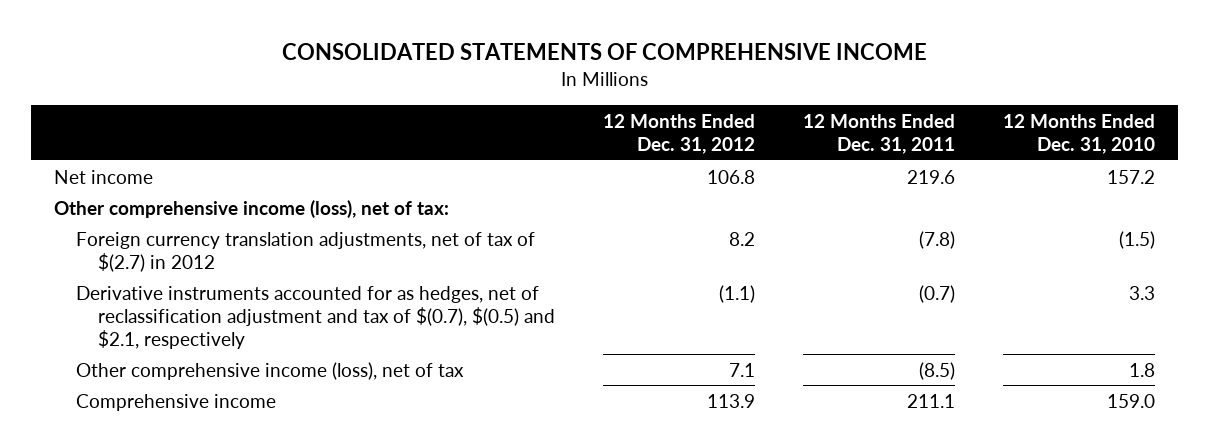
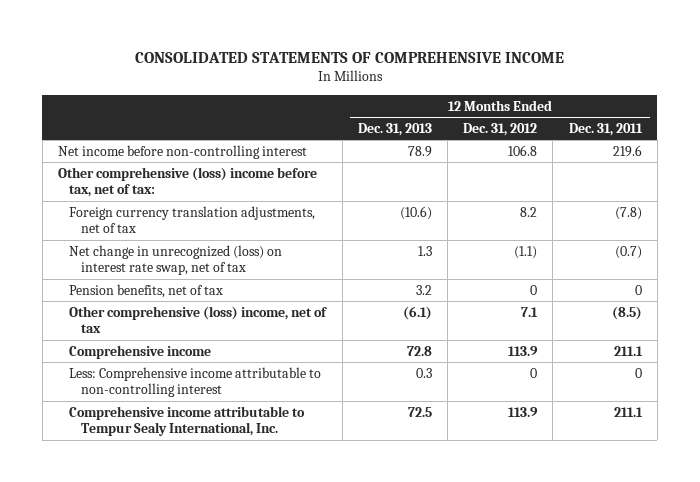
- | 12 Months Ended Dec. 31, 2012 | 12 Months Ended Dec. 31, 2011 | 12 Months Ended Dec. 31, 2010
+ | 12 Months Ended Dec. 31, 2013 | 12 Months Ended Dec. 31, 2012 | 12 Months Ended Dec. 31, 2011
- Net income | 106.8 | 219.6 | 157.2
- Other comprehensive income (loss), net of tax:
- Foreign currency translation adjustments, net of tax of $(2.7) in 2012 | 8.2 | (7.8) | (1.5)
- Derivative instruments accounted for as hedges, net of reclassification adjustment and tax of $(0.7), $(0.5) and $2.1, respectively | (1.1) | (0.7) | 3.3
- Other comprehensive income (loss), net of tax | 7.1 | (8.5) | 1.8
+ Net income before non-controlling interest | 78.9 | 106.8 | 219.6
+ Other comprehensive (loss) income before tax, net of tax:
+ Foreign currency translation adjustments, net of tax | (10.6) | 8.2 | (7.8)
+ Net change in unrecognized (loss) on interest rate swap, net of tax | 1.3 | (1.1) | (0.7)
+ Pension benefits, net of tax | 3.2 | 0 | 0
+ Other comprehensive (loss) income, net of tax | (6.1) | 7.1 | (8.5)
+ Less: Comprehensive income attributable to non-controlling interest | 0.3 | 0 | 0
+ Comprehensive income attributable to Tempur Sealy International, Inc. | 72.5 | 113.9 | 211.1

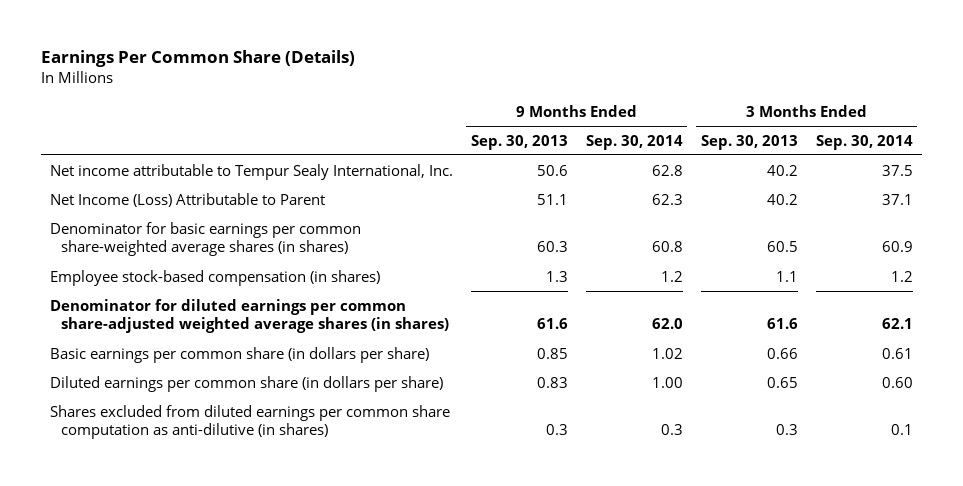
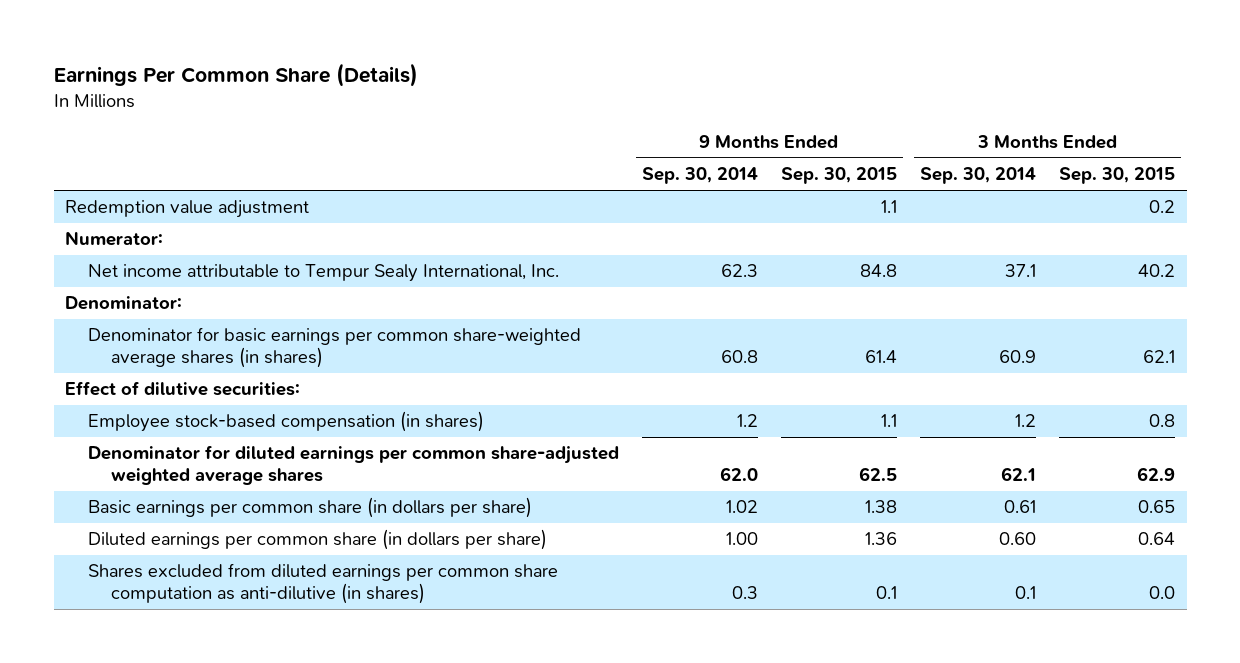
- | 9 Months Ended Sep. 30, 2013 | 9 Months Ended Sep. 30, 2014 | 3 Months Ended Sep. 30, 2013 | 3 Months Ended Sep. 30, 2014
+ | 9 Months Ended Sep. 30, 2014 | 9 Months Ended Sep. 30, 2015 | 3 Months Ended Sep. 30, 2014 | 3 Months Ended Sep. 30, 2015
- Net income attributable to Tempur Sealy International, Inc. | 50.6 | 62.8 | 40.2 | 37.5
- Net Income (Loss) Attributable to Parent | 51.1 | 62.3 | 40.2 | 37.1
+ Redemption value adjustment | | 1.1 | | 0.2
+ Numerator:
+ Net income attributable to Tempur Sealy International, Inc. | 62.3 | 84.8 | 37.1 | 40.2
+ Denominator:
+ Effect of dilutive securities:
- Denominator for diluted earnings per common share-adjusted weighted average shares (in shares) | 61.6 | 62.0 | 61.6 | 62.1
+ Denominator for diluted earnings per common share-adjusted weighted average shares | 62.0 | 62.5 | 62.1 | 62.9

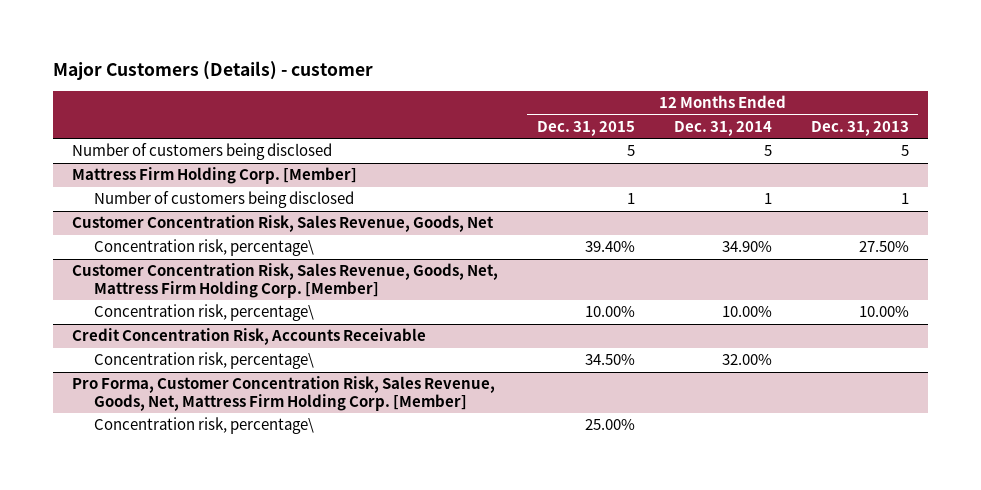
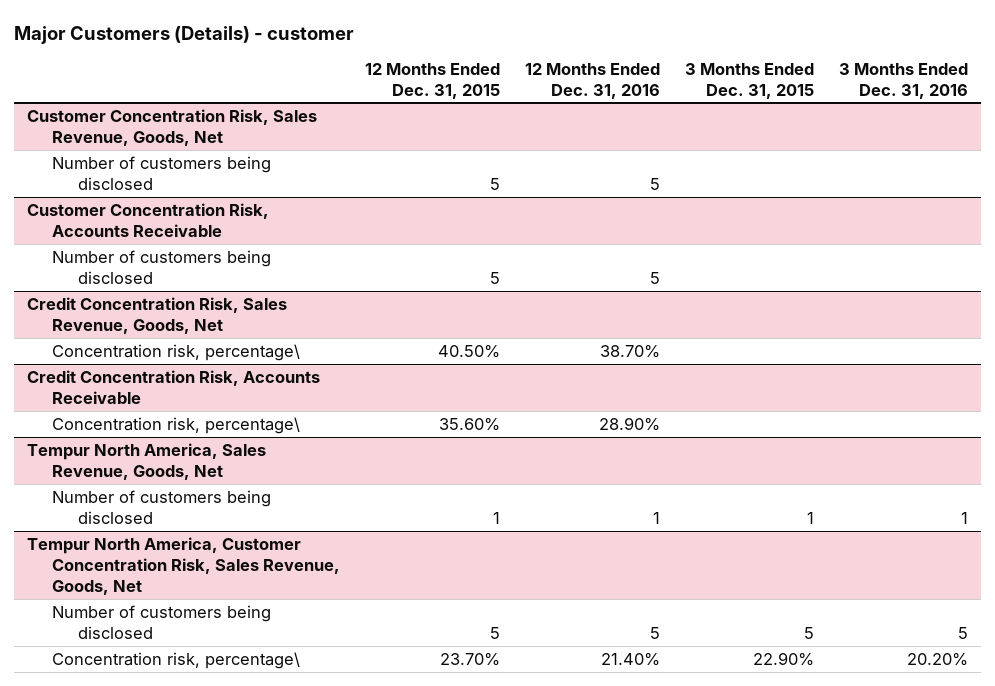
- | 12 Months Ended Dec. 31, 2015 | 12 Months Ended Dec. 31, 2014 | 12 Months Ended Dec. 31, 2013
+ | 12 Months Ended Dec. 31, 2015 | 12 Months Ended Dec. 31, 2016 | 3 Months Ended Dec. 31, 2015 | 3 Months Ended Dec. 31, 2016
- Number of customers being disclosed | 5 | 5 | 5
- Mattress Firm Holding Corp. [Member]
- Number of customers being disclosed | 1 | 1 | 1
@ Customer Concentration Risk, Sales Revenue, Goods, Net
- Concentration risk, percentage\ | 39.40% | 34.90% | 27.50%
- Customer Concentration Risk, Sales Revenue, Goods, Net, Mattress Firm Holding Corp. [Member]
- Concentration risk, percentage\ | 10.00% | 10.00% | 10.00%
@ Customer Concentration Risk, Sales Revenue, Goods, Net
+ Number of customers being disclosed | 5 | 5 | |
+ Customer Concentration Risk, Accounts Receivable
+ Number of customers being disclosed | 5 | 5 | |
+ Credit Concentration Risk, Sales Revenue, Goods, Net
+ Concentration risk, percentage\ | 40.50% | 38.70% | |
@ Credit Concentration Risk, Accounts Receivable
- Concentration risk, percentage\ | 34.50% | 32.00% |
- Pro Forma, Customer Concentration Risk, Sales Revenue, Goods, Net, Mattress Firm Holding Corp. [Member]
- Concentration risk, percentage\ | 25.00% | |
@ Credit Concentration Risk, Accounts Receivable
+ Concentration risk, percentage\ | 35.60% | 28.90% | |
+ Tempur North America, Sales Revenue, Goods, Net
+ Number of customers being disclosed | 1 | 1 | 1 | 1
+ Tempur North America, Customer Concentration Risk, Sales Revenue, Goods, Net
+ Number of customers being disclosed | 5 | 5 | 5 | 5
+ Concentration risk, percentage\ | 23.70% | 21.40% | 22.90% | 20.20%

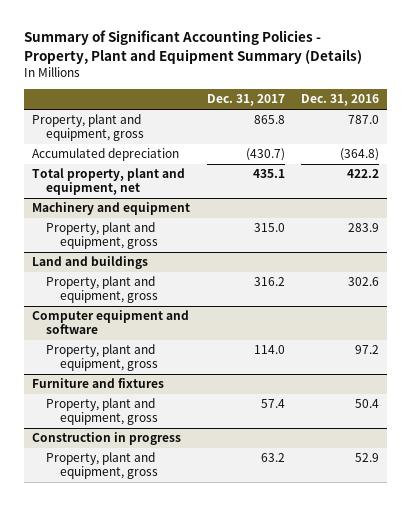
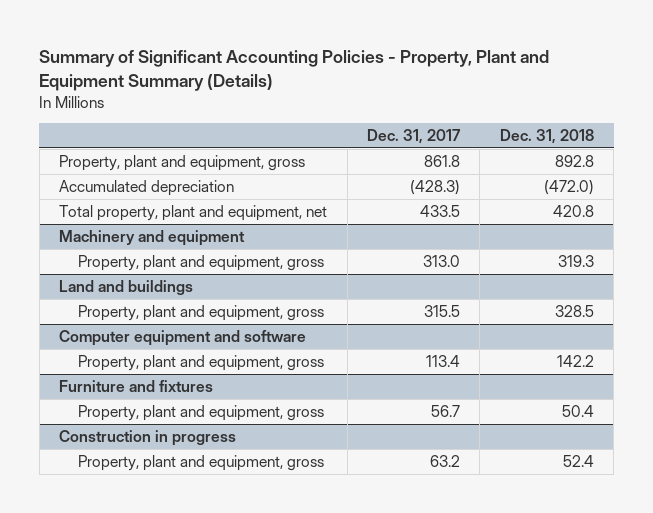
- | Dec. 31, 2017 | Dec. 31, 2016
+ | Dec. 31, 2017 | Dec. 31, 2018
- Property, plant and equipment, gross | 865.8 | 787.0
- Accumulated depreciation | (430.7) | (364.8)
- Total property, plant and equipment, net | 435.1 | 422.2
+ Property, plant and equipment, gross | 861.8 | 892.8
+ Accumulated depreciation | (428.3) | (472.0)
+ Total property, plant and equipment, net | 433.5 | 420.8
@ Machinery and equipment
- Property, plant and equipment, gross | 315.0 | 283.9
+ Property, plant and equipment, gross | 313.0 | 319.3
@ Land and buildings
- Property, plant and equipment, gross | 316.2 | 302.6
+ Property, plant and equipment, gross | 315.5 | 328.5
@ Computer equipment and software
- Property, plant and equipment, gross | 114.0 | 97.2
+ Property, plant and equipment, gross | 113.4 | 142.2
@ Furniture and fixtures
- Property, plant and equipment, gross | 57.4 | 50.4
+ Property, plant and equipment, gross | 56.7 | 50.4

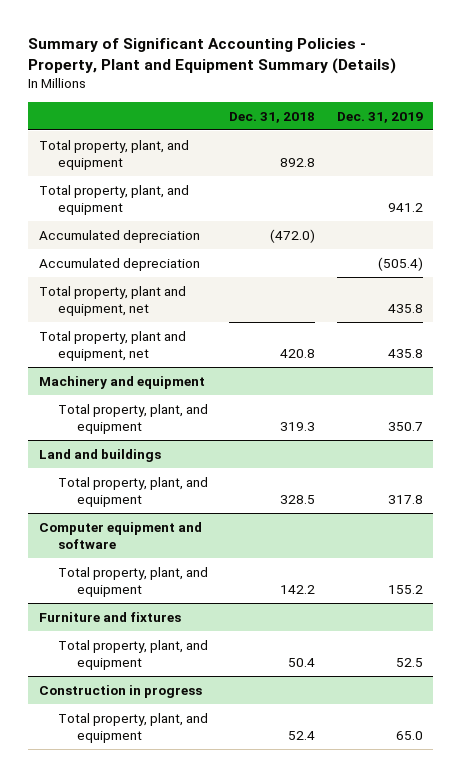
- | Dec. 31, 2017 | Dec. 31, 2018
+ | Dec. 31, 2018 | Dec. 31, 2019
- Property, plant and equipment, gross | 861.8 | 892.8
+ Total property, plant, and equipment | 892.8 |
+ Total property, plant, and equipment | | 941.2
+ Accumulated depreciation | | (505.4)
+ Total property, plant and equipment, net | | 435.8
@ Machinery and equipment
- Property, plant and equipment, gross | 313.0 | 319.3
+ Total property, plant, and equipment | 319.3 | 350.7
@ Land and buildings
- Property, plant and equipment, gross | 315.5 | 328.5
+ Total property, plant, and equipment | 328.5 | 317.8
@ Computer equipment and software
- Property, plant and equipment, gross | 113.4 | 142.2
+ Total property, plant, and equipment | 142.2 | 155.2
@ Furniture and fixtures
- Property, plant and equipment, gross | 56.7 | 50.4
+ Total property, plant, and equipment | 50.4 | 52.5
@ Construction in progress
- Property, plant and equipment, gross | 63.2 | 52.4
+ Total property, plant, and equipment | 52.4 | 65.0

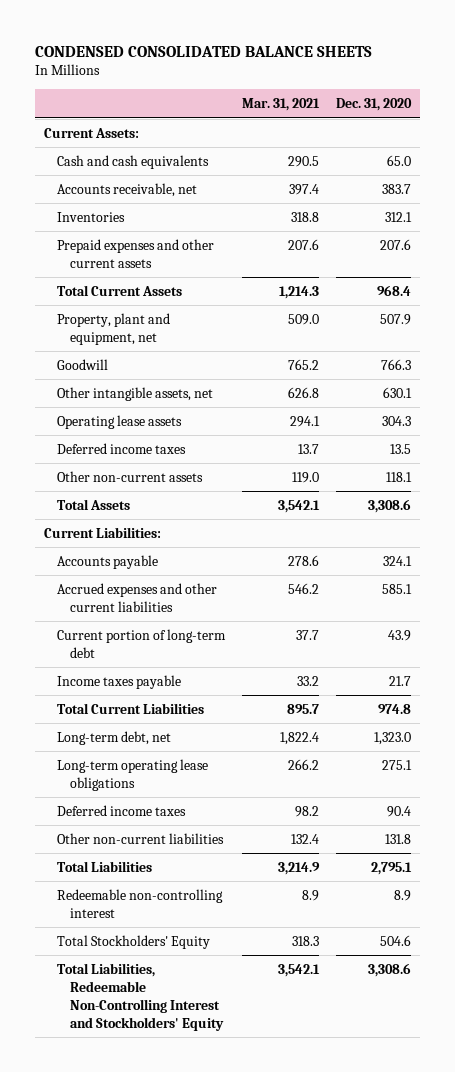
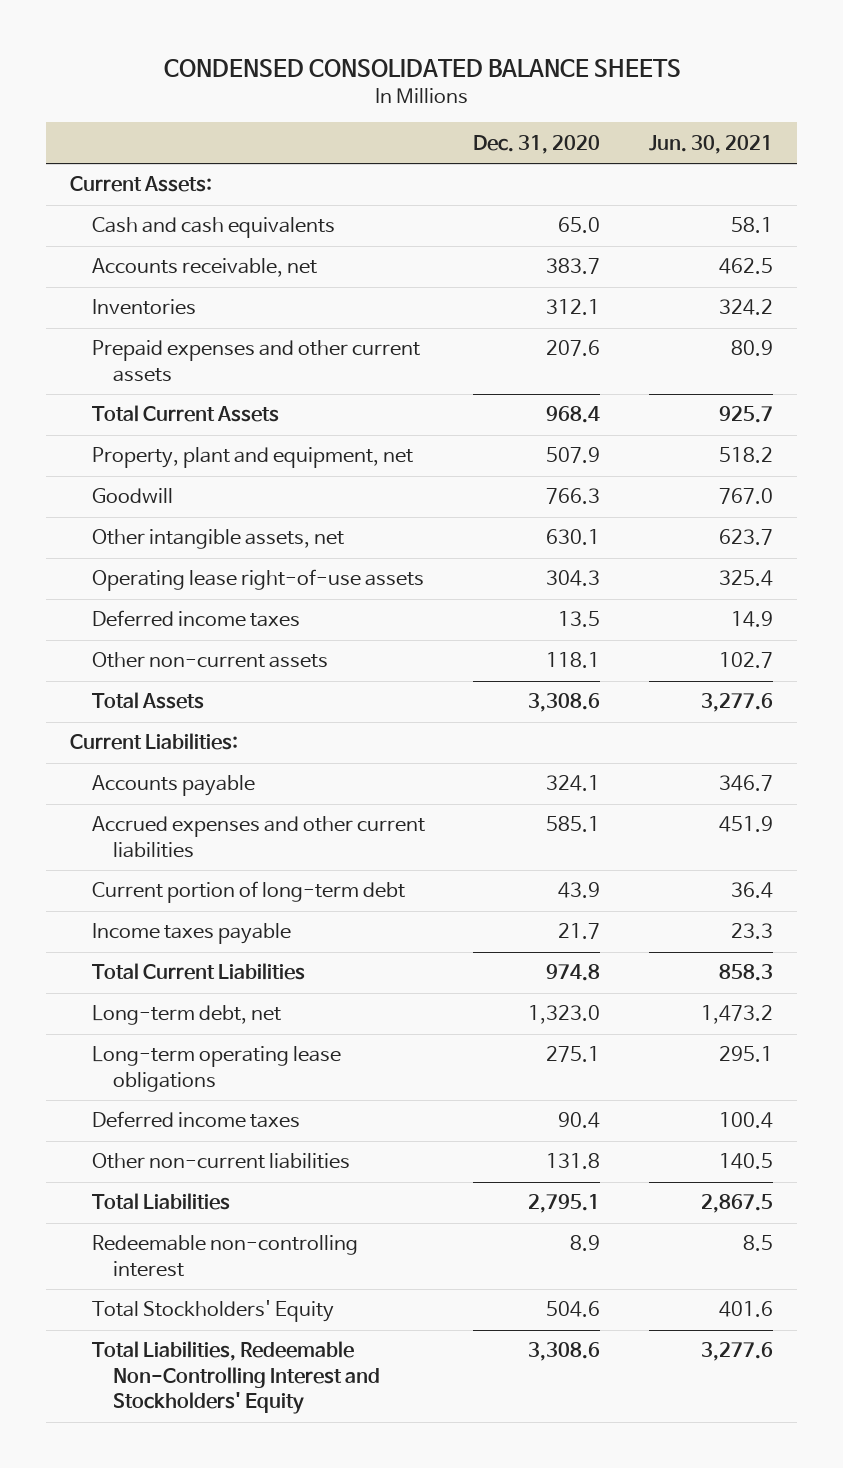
- | Mar. 31, 2021 | Dec. 31, 2020
+ | Dec. 31, 2020 | Jun. 30, 2021
- Operating lease assets | 294.1 | 304.3
+ Operating lease right-of-use assets | 304.3 | 325.4

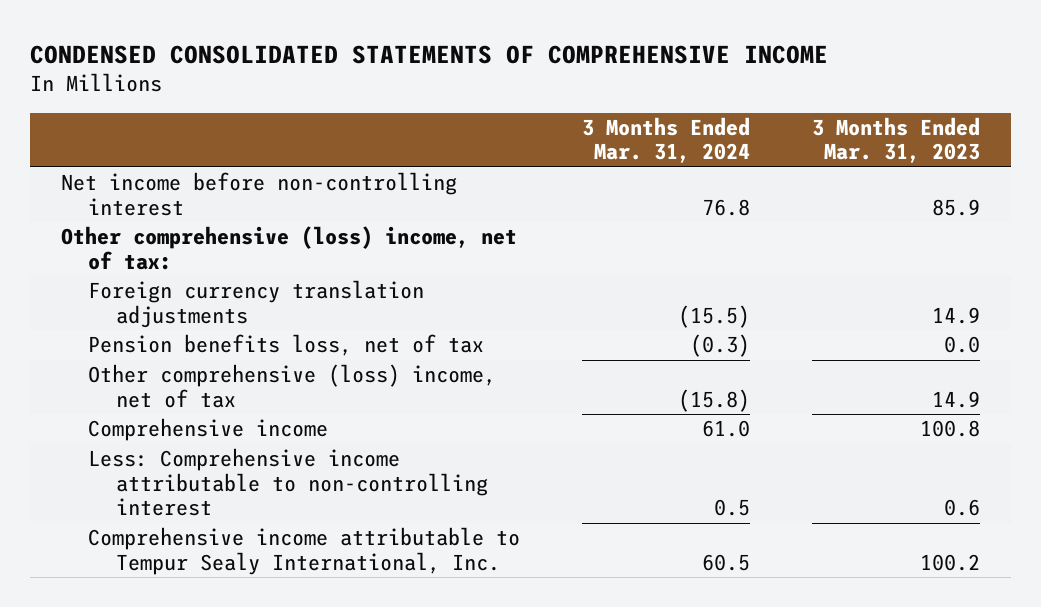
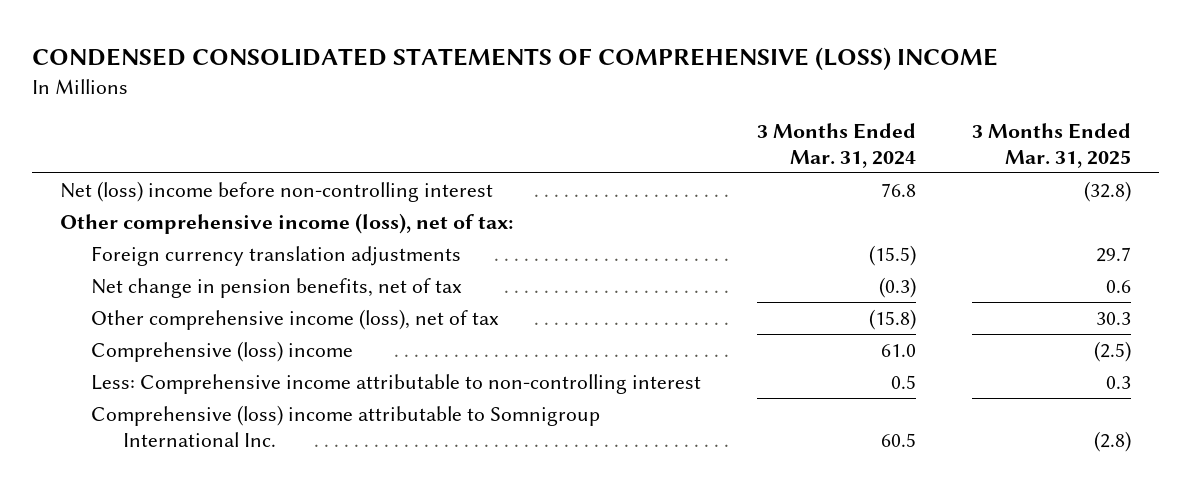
- CONDENSED CONSOLIDATED STATEMENTS OF COMPREHENSIVE INCOME
+ CONDENSED CONSOLIDATED STATEMENTS OF COMPREHENSIVE (LOSS) INCOME
- | 3 Months Ended Mar. 31, 2024 | 3 Months Ended Mar. 31, 2023
+ | 3 Months Ended Mar. 31, 2024 | 3 Months Ended Mar. 31, 2025
- Net income before non-controlling interest | 76.8 | 85.9
- Other comprehensive (loss) income, net of tax:
+ Net (loss) income before non-controlling interest | 76.8 | (32.8)
+ Other comprehensive income (loss), net of tax:
- Pension benefits loss, net of tax | (0.3) | 0.0
- Other comprehensive (loss) income, net of tax | (15.8) | 14.9
- Comprehensive income | 61.0 | 100.8
+ Net change in pension benefits, net of tax | (0.3) | 0.6
+ Other comprehensive income (loss), net of tax | (15.8) | 30.3
+ Comprehensive (loss) income | 61.0 | (2.5)
- Comprehensive income attributable to Tempur Sealy International, Inc. | 60.5 | 100.2
+ Comprehensive (loss) income attributable to Somnigroup International Inc. | 60.5 | (2.8)

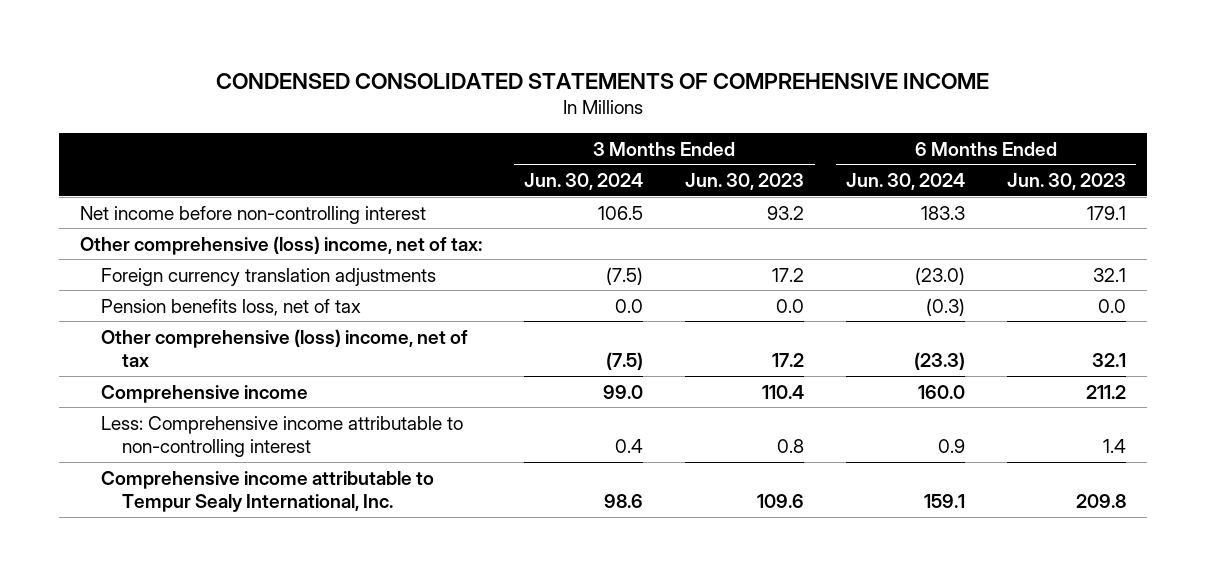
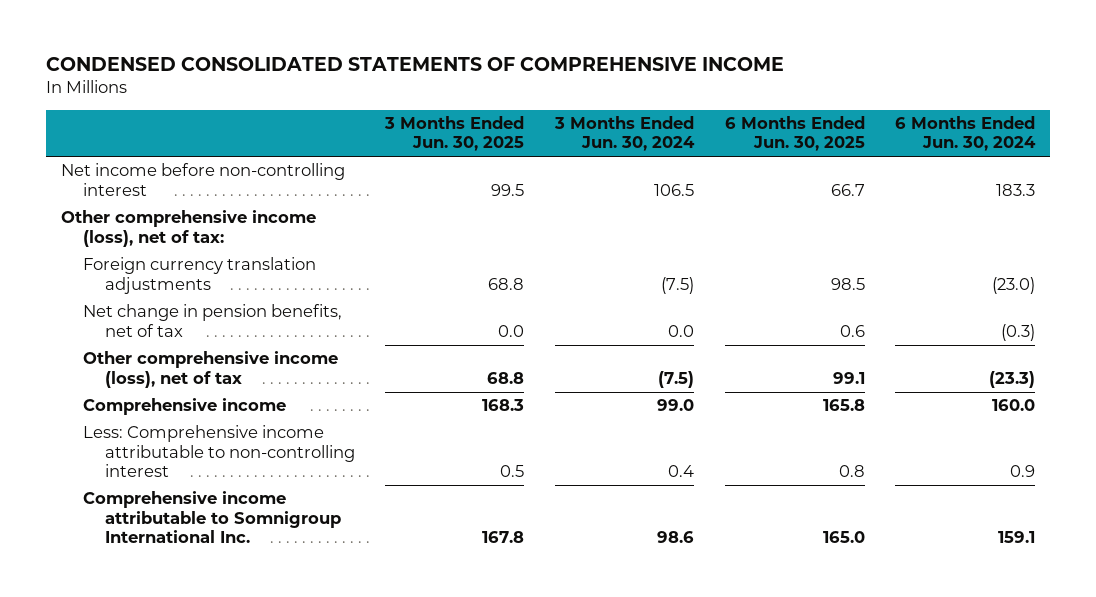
- | 3 Months Ended Jun. 30, 2024 | 3 Months Ended Jun. 30, 2023 | 6 Months Ended Jun. 30, 2024 | 6 Months Ended Jun. 30, 2023
+ | 3 Months Ended Jun. 30, 2025 | 3 Months Ended Jun. 30, 2024 | 6 Months Ended Jun. 30, 2025 | 6 Months Ended Jun. 30, 2024
- Other comprehensive (loss) income, net of tax:
+ Other comprehensive income (loss), net of tax:
- Pension benefits loss, net of tax | 0.0 | 0.0 | (0.3) | 0.0
- Other comprehensive (loss) income, net of tax | (7.5) | 17.2 | (23.3) | 32.1
+ Net change in pension benefits, net of tax | 0.0 | 0.0 | 0.6 | (0.3)
+ Other comprehensive income (loss), net of tax | 68.8 | (7.5) | 99.1 | (23.3)
- Comprehensive income attributable to Tempur Sealy International, Inc. | 98.6 | 109.6 | 159.1 | 209.8
+ Comprehensive income attributable to Somnigroup International Inc. | 167.8 | 98.6 | 165.0 | 159.1

